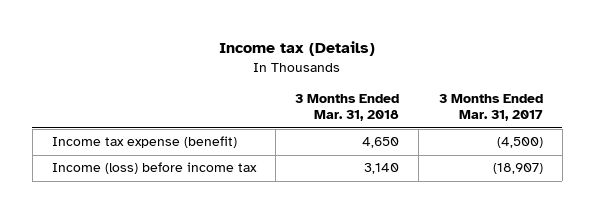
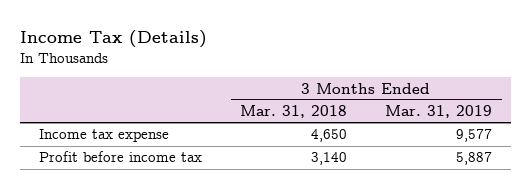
- Income tax (Details)
+ Income Tax (Details)
- | 3 Months Ended Mar. 31, 2018 | 3 Months Ended Mar. 31, 2017
+ | 3 Months Ended Mar. 31, 2018 | 3 Months Ended Mar. 31, 2019
- Income tax expense (benefit) | 4,650 | (4,500)
- Income (loss) before income tax | 3,140 | (18,907)
+ Income tax expense | 4,650 | 9,577
+ Profit before income tax | 3,140 | 5,887

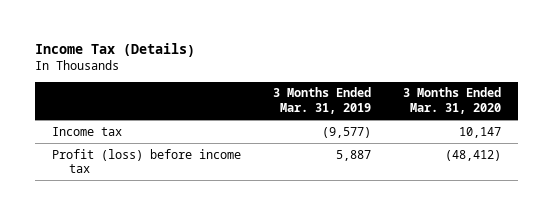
- | 3 Months Ended Mar. 31, 2018 | 3 Months Ended Mar. 31, 2019
+ | 3 Months Ended Mar. 31, 2019 | 3 Months Ended Mar. 31, 2020
- Income tax expense | 4,650 | 9,577
- Profit before income tax | 3,140 | 5,887
+ Income tax | (9,577) | 10,147
+ Profit (loss) before income tax | 5,887 | (48,412)

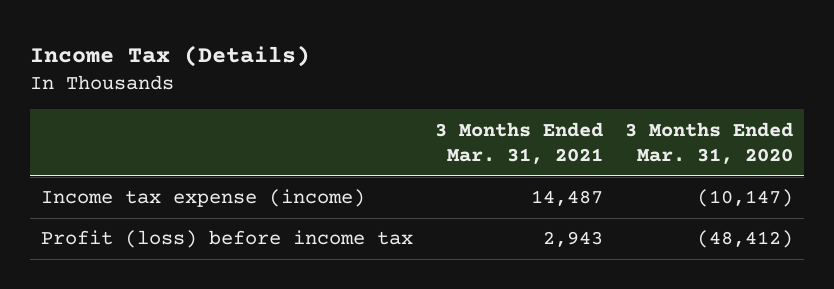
- | 3 Months Ended Mar. 31, 2019 | 3 Months Ended Mar. 31, 2020
+ | 3 Months Ended Mar. 31, 2021 | 3 Months Ended Mar. 31, 2020
- Income tax | (9,577) | 10,147
+ Income tax expense (income) | 14,487 | (10,147)

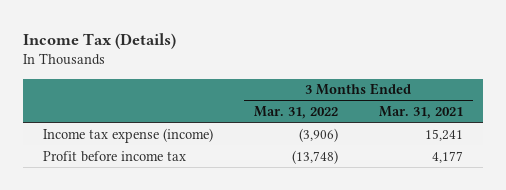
- | 3 Months Ended Mar. 31, 2021 | 3 Months Ended Mar. 31, 2020
+ | 3 Months Ended Mar. 31, 2022 | 3 Months Ended Mar. 31, 2021
- Income tax expense (income) | 14,487 | (10,147)
- Profit (loss) before income tax | 2,943 | (48,412)
+ Income tax expense (income) | (3,906) | 15,241
+ Profit before income tax | (13,748) | 4,177

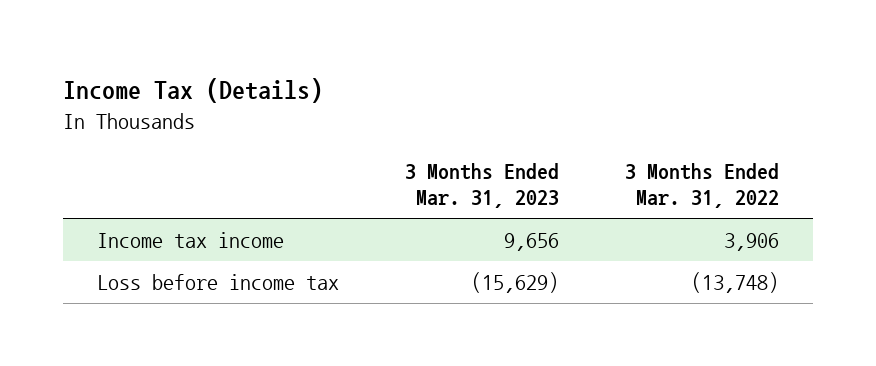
- | 3 Months Ended Mar. 31, 2022 | 3 Months Ended Mar. 31, 2021
+ | 3 Months Ended Mar. 31, 2023 | 3 Months Ended Mar. 31, 2022
- Income tax expense (income) | (3,906) | 15,241
- Profit before income tax | (13,748) | 4,177
+ Income tax income | 9,656 | 3,906
+ Loss before income tax | (15,629) | (13,748)

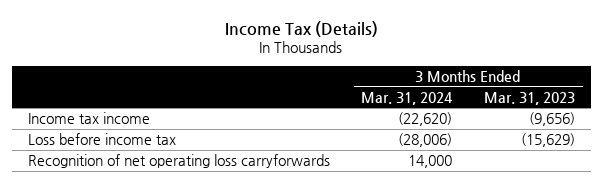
- | 3 Months Ended Mar. 31, 2023 | 3 Months Ended Mar. 31, 2022
+ | 3 Months Ended Mar. 31, 2024 | 3 Months Ended Mar. 31, 2023
- Income tax income | 9,656 | 3,906
+ Income tax income | (22,620) | (9,656)
+ Recognition of net operating loss carryforwards | 14,000 |

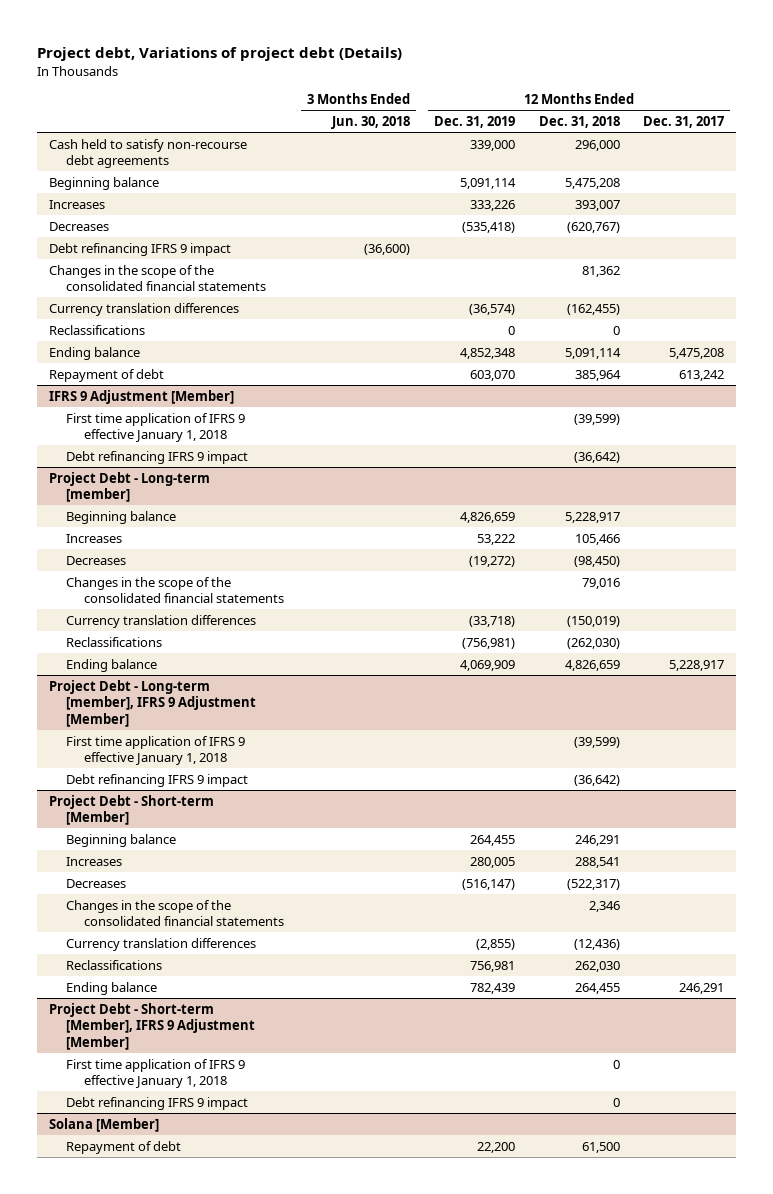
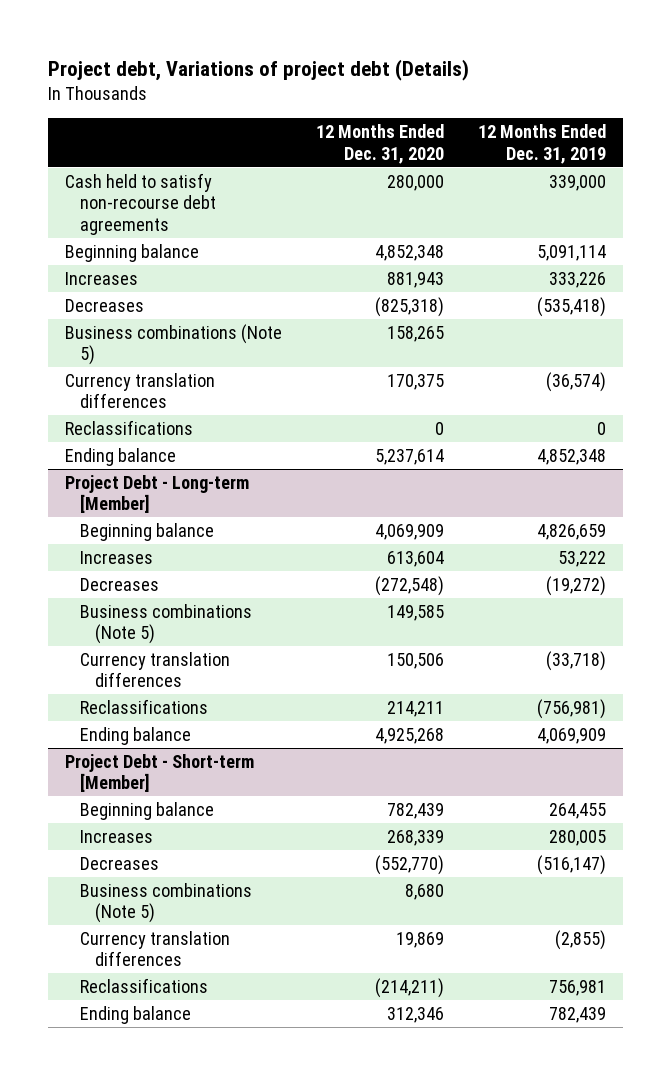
- | 3 Months Ended Jun. 30, 2018 | 12 Months Ended Dec. 31, 2019 | 12 Months Ended Dec. 31, 2018 | 12 Months Ended Dec. 31, 2017
+ | 12 Months Ended Dec. 31, 2020 | 12 Months Ended Dec. 31, 2019
- Debt refinancing IFRS 9 impact | (36,600) | | |
- Changes in the scope of the consolidated financial statements | | | 81,362 |
+ Business combinations (Note 5) | 158,265 |
- Repayment of debt | | 603,070 | 385,964 | 613,242
- IFRS 9 Adjustment [Member]
- First time application of IFRS 9 effective January 1, 2018 | | | (39,599) |
- Debt refinancing IFRS 9 impact | | | (36,642) |
- Project Debt - Long-term [member]
+ Project Debt - Long-term [Member]
- Changes in the scope of the consolidated financial statements | | | 79,016 |
+ Business combinations (Note 5) | 149,585 |
- Project Debt - Long-term [member], IFRS 9 Adjustment [Member]
- First time application of IFRS 9 effective January 1, 2018 | | | (39,599) |
- Debt refinancing IFRS 9 impact | | | (36,642) |
@ Project Debt - Short-term [Member]
- Changes in the scope of the consolidated financial statements | | | 2,346 |
+ Business combinations (Note 5) | 8,680 |
- Project Debt - Short-term [Member], IFRS 9 Adjustment [Member]
- First time application of IFRS 9 effective January 1, 2018 | | | 0 |
- Debt refinancing IFRS 9 impact | | | 0 |
- Solana [Member]
- Repayment of debt | | 22,200 | 61,500 |

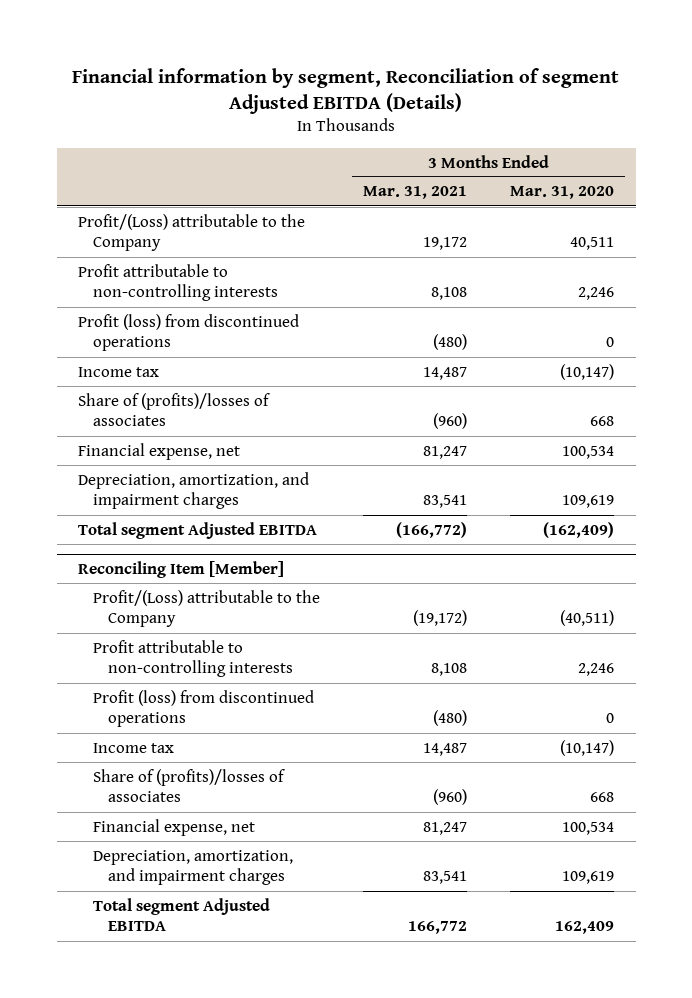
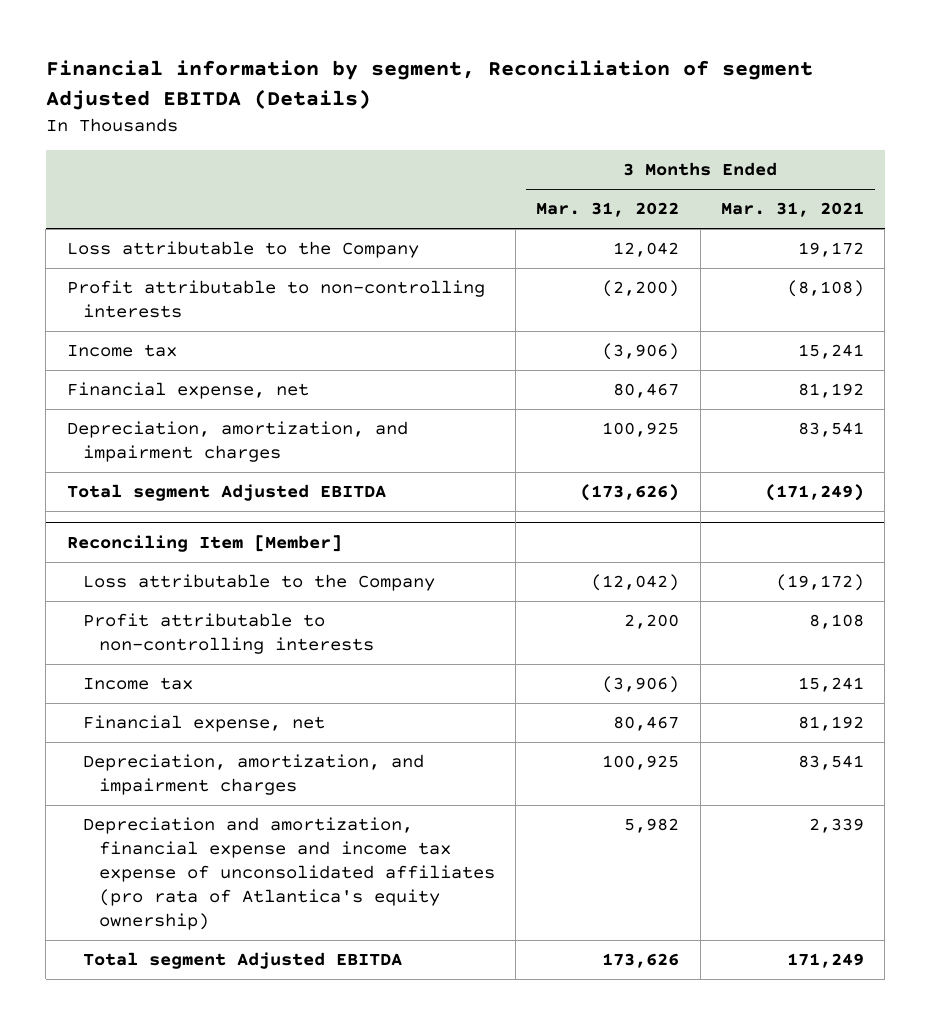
- | 3 Months Ended Mar. 31, 2021 | 3 Months Ended Mar. 31, 2020
+ | 3 Months Ended Mar. 31, 2022 | 3 Months Ended Mar. 31, 2021
- Profit/(Loss) attributable to the Company | 19,172 | 40,511
- Profit attributable to non-controlling interests | 8,108 | 2,246
- Profit (loss) from discontinued operations | (480) | 0
- Income tax | 14,487 | (10,147)
- Share of (profits)/losses of associates | (960) | 668
- Financial expense, net | 81,247 | 100,534
+ Loss attributable to the Company | 12,042 | 19,172
+ Profit attributable to non-controlling interests | (2,200) | (8,108)
+ Income tax | (3,906) | 15,241
+ Financial expense, net | 80,467 | 81,192
- Total segment Adjusted EBITDA | (166,772) | (162,409)
+ Total segment Adjusted EBITDA | (173,626) | (171,249)
@ Reconciling Item [Member]
- Profit/(Loss) attributable to the Company | (19,172) | (40,511)
+ Loss attributable to the Company | (12,042) | (19,172)
- Profit (loss) from discontinued operations | (480) | 0
- Income tax | 14,487 | (10,147)
- Share of (profits)/losses of associates | (960) | 668
- Financial expense, net | 81,247 | 100,534
+ Income tax | (3,906) | 15,241
+ Financial expense, net | 80,467 | 81,192
- Total segment Adjusted EBITDA | 166,772 | 162,409
+ Depreciation and amortization, financial expense and income tax expense of unconsolidated affiliates (pro rata of Atlantica's equity ownership) | 5,982 | 2,339
+ Total segment Adjusted EBITDA | 173,626 | 171,249

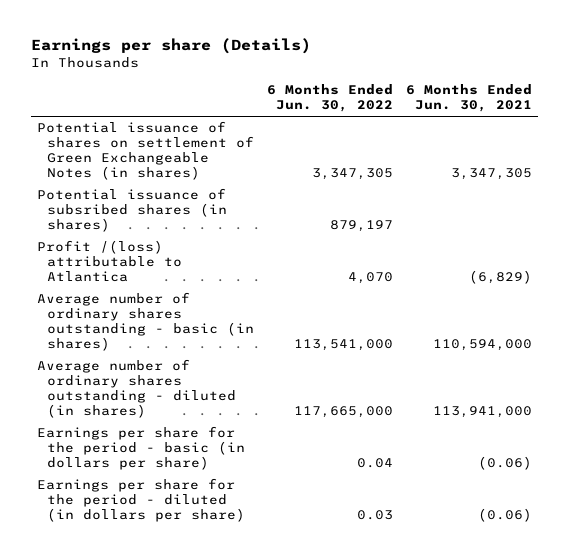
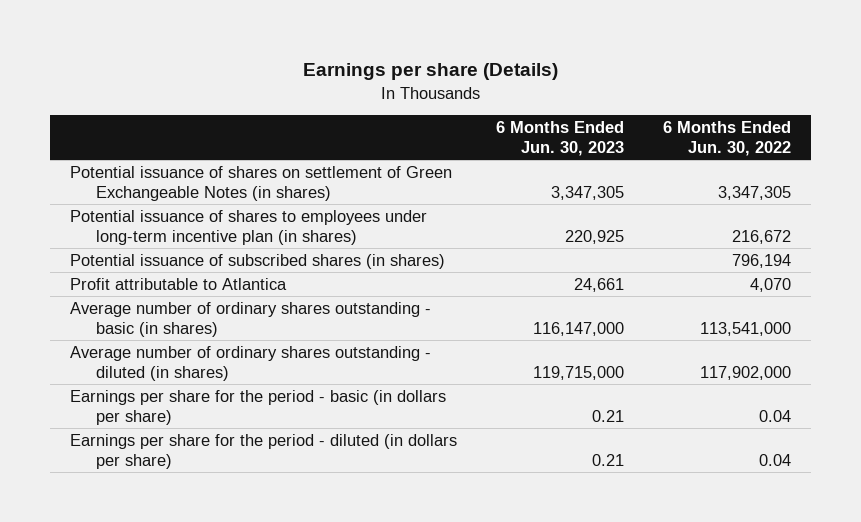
- | 6 Months Ended Jun. 30, 2022 | 6 Months Ended Jun. 30, 2021
+ | 6 Months Ended Jun. 30, 2023 | 6 Months Ended Jun. 30, 2022
- Potential issuance of subsribed shares (in shares) | 879,197 |
- Profit /(loss) attributable to Atlantica | 4,070 | (6,829)
+ Potential issuance of shares to employees under long-term incentive plan (in shares) | 220,925 | 216,672
+ Potential issuance of subscribed shares (in shares) | | 796,194
+ Profit attributable to Atlantica | 24,661 | 4,070
- Average number of ordinary shares outstanding - diluted (in shares) | 117,665,000 | 113,941,000
+ Average number of ordinary shares outstanding - diluted (in shares) | 119,715,000 | 117,902,000
- Earnings per share for the period - diluted (in dollars per share) | 0.03 | (0.06)
+ Earnings per share for the period - diluted (in dollars per share) | 0.21 | 0.04

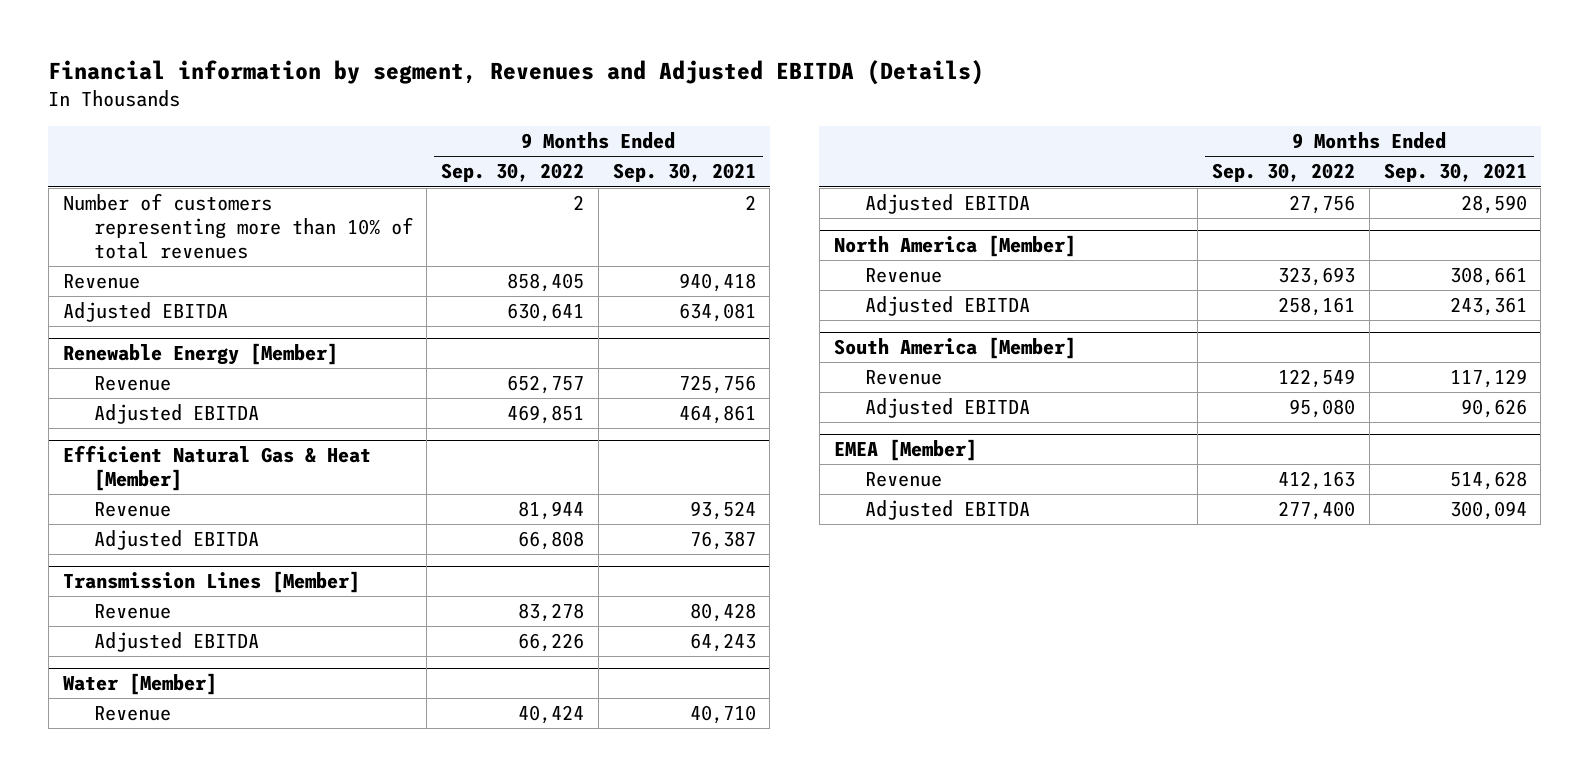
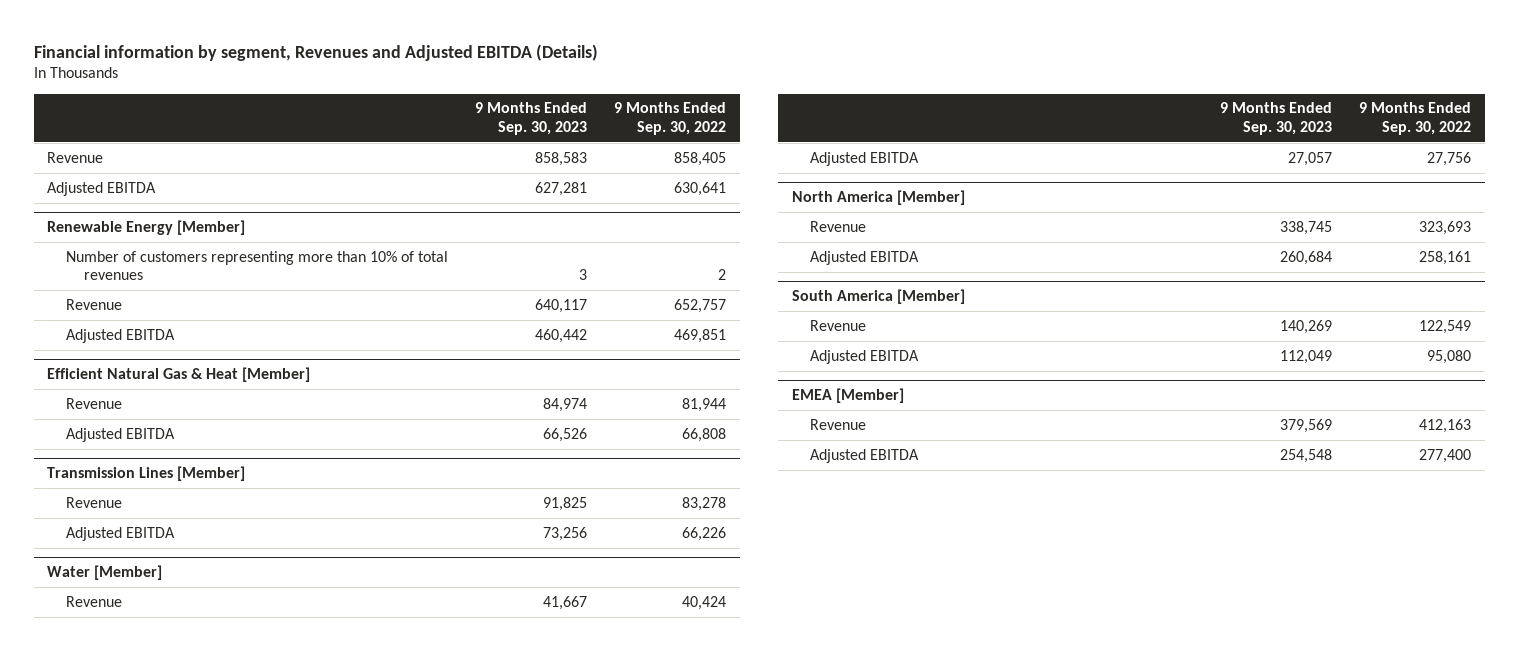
- | 9 Months Ended Sep. 30, 2022 | 9 Months Ended Sep. 30, 2021
+ | 9 Months Ended Sep. 30, 2023 | 9 Months Ended Sep. 30, 2022
- Number of customers representing more than 10% of total revenues | 2 | 2
@ Renewable Energy [Member]
+ Number of customers representing more than 10% of total revenues | 3 | 2

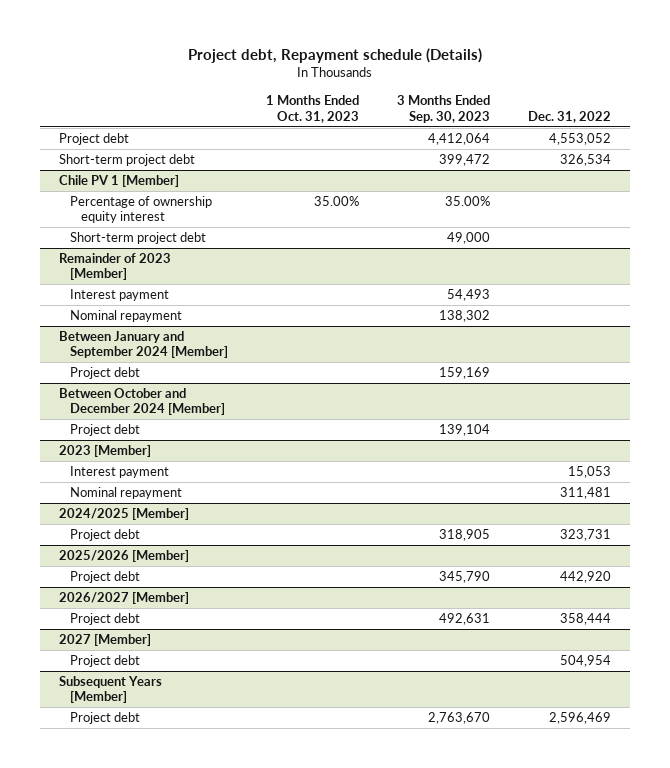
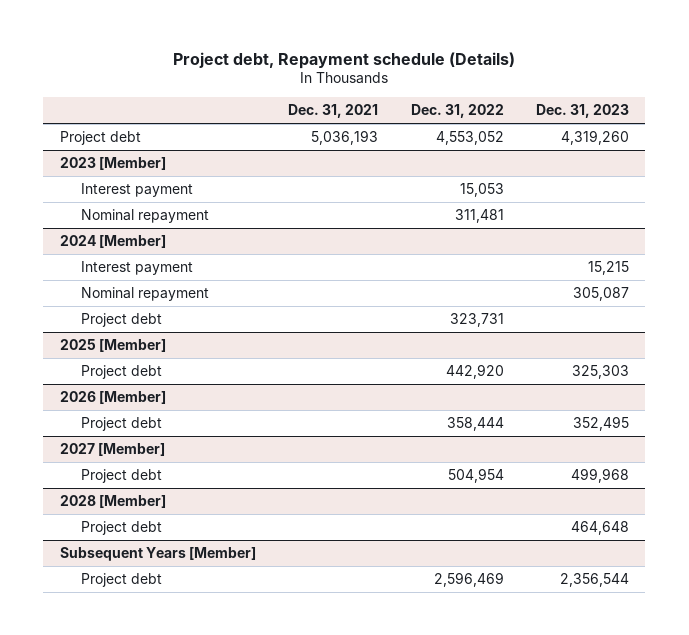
- | 1 Months Ended Oct. 31, 2023 | 3 Months Ended Sep. 30, 2023 | Dec. 31, 2022
+ | Dec. 31, 2021 | Dec. 31, 2022 | Dec. 31, 2023
- Short-term project debt | | 399,472 | 326,534
- Chile PV 1 [Member]
- Percentage of ownership equity interest | 35.00% | 35.00% |
- Short-term project debt | | 49,000 |
- Remainder of 2023 [Member]
- Interest payment | | 54,493 |
- Nominal repayment | | 138,302 |
- Between January and September 2024 [Member]
- Project debt | | 159,169 |
- Between October and December 2024 [Member]
- Project debt | | 139,104 |
- 2024/2025 [Member]
+ 2024 [Member]
+ Interest payment | | | 15,215
+ Nominal repayment | | | 305,087
- 2025/2026 [Member]
+ 2025 [Member]
- 2026/2027 [Member]
+ 2026 [Member]
+ 2028 [Member]
+ Project debt | | | 464,648

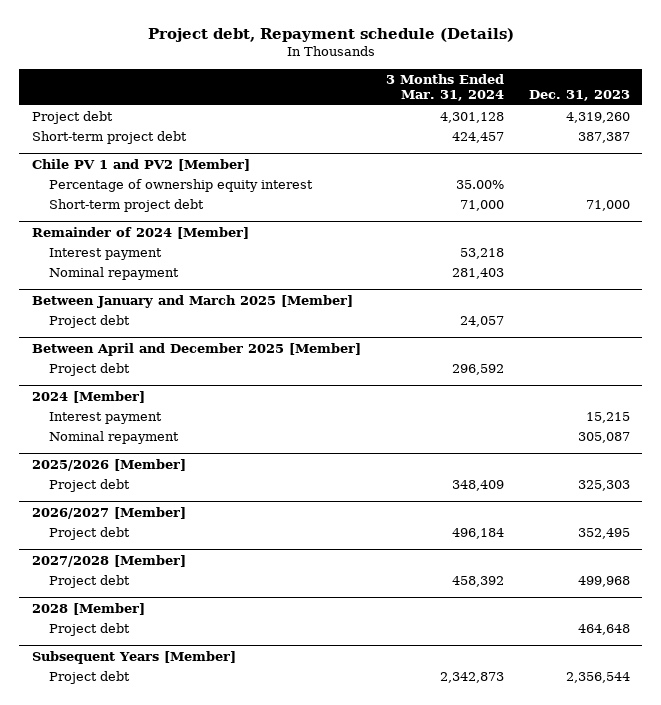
- | Dec. 31, 2021 | Dec. 31, 2022 | Dec. 31, 2023
+ | 3 Months Ended Mar. 31, 2024 | Dec. 31, 2023
- 2023 [Member]
+ Short-term project debt | 424,457 | 387,387
+ Chile PV 1 and PV2 [Member]
+ Percentage of ownership equity interest | 35.00% |
+ Short-term project debt | 71,000 | 71,000
+ Remainder of 2024 [Member]
+ Between January and March 2025 [Member]
+ Project debt | 24,057 |
+ Between April and December 2025 [Member]
+ Project debt | 296,592 |
@ 2024 [Member]
- Project debt | | 323,731 |
- 2025 [Member]
+ 2025/2026 [Member]
- 2026 [Member]
+ 2026/2027 [Member]
- 2027 [Member]
+ 2027/2028 [Member]

